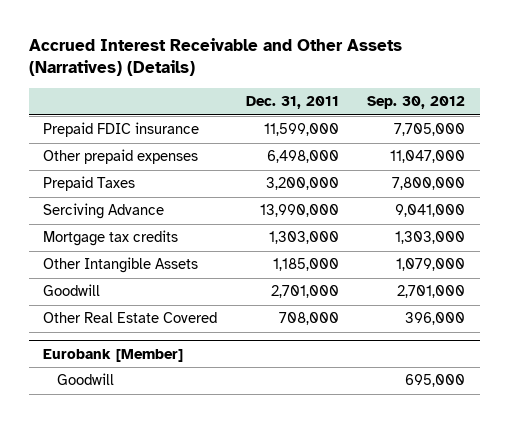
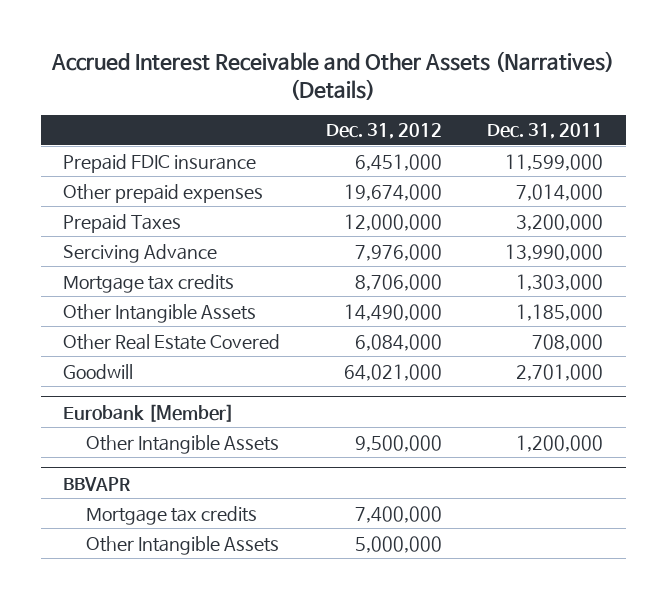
- | Dec. 31, 2011 | Sep. 30, 2012
+ | Dec. 31, 2012 | Dec. 31, 2011
- Other prepaid expenses | 6,498,000 | 11,047,000
+ Other prepaid expenses | 19,674,000 | 7,014,000
moved down: Goodwill | 64,021,000 | 2,701,000
@ Eurobank [Member]
- Goodwill | | 695,000
+ Other Intangible Assets | 9,500,000 | 1,200,000
+ BBVAPR
+ Mortgage tax credits | 7,400,000 |
+ Other Intangible Assets | 5,000,000 |

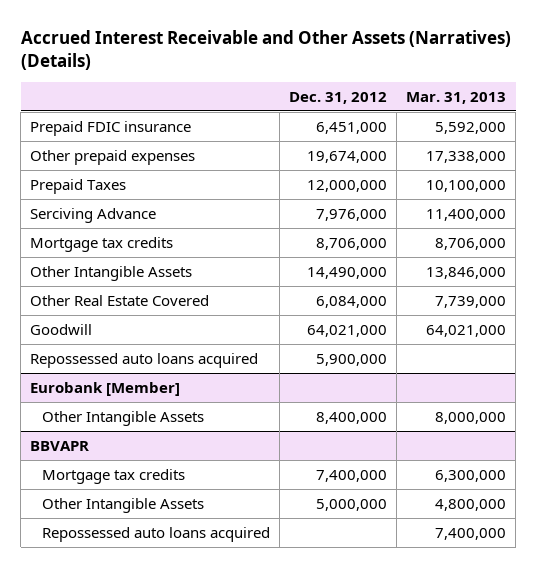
- | Dec. 31, 2012 | Dec. 31, 2011
+ | Dec. 31, 2012 | Mar. 31, 2013
+ Repossessed auto loans acquired | 5,900,000 |
@ Eurobank [Member]
- Other Intangible Assets | 9,500,000 | 1,200,000
+ Other Intangible Assets | 8,400,000 | 8,000,000
@ BBVAPR
+ Repossessed auto loans acquired | | 7,400,000

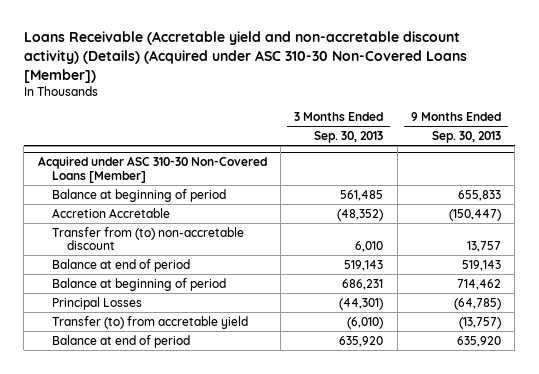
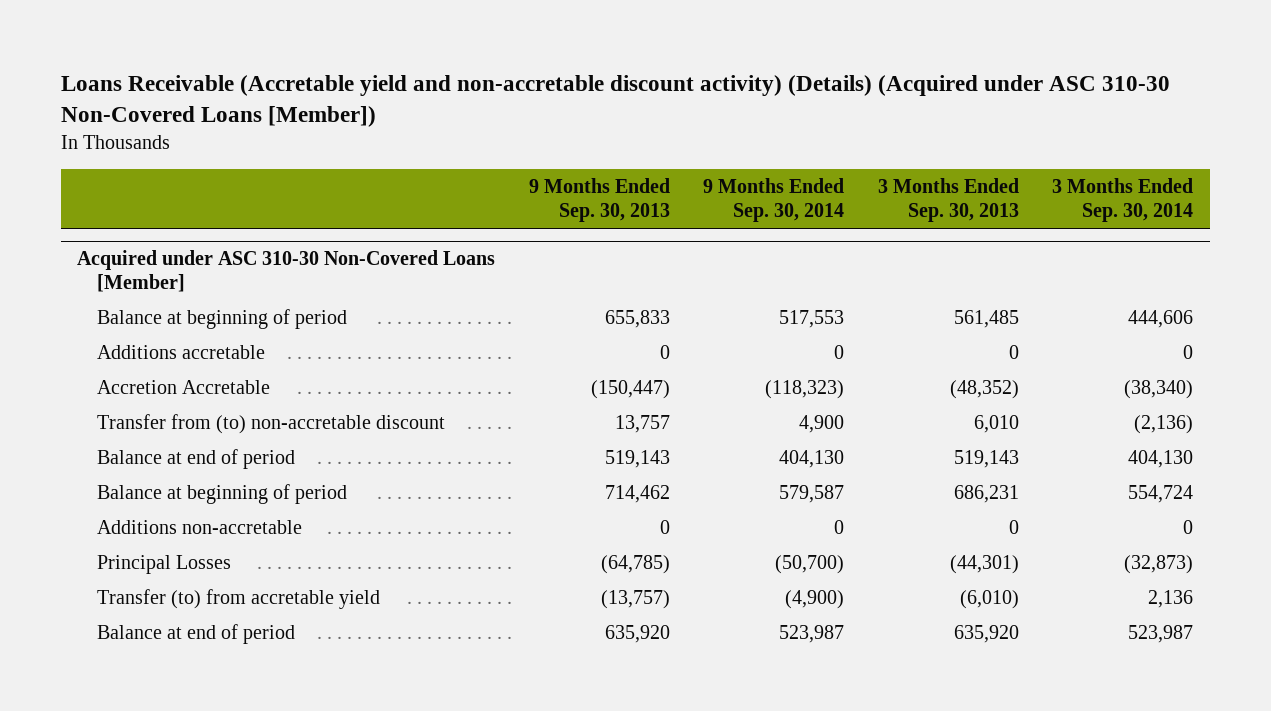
- | 3 Months Ended Sep. 30, 2013 | 9 Months Ended Sep. 30, 2013
+ | 9 Months Ended Sep. 30, 2013 | 9 Months Ended Sep. 30, 2014 | 3 Months Ended Sep. 30, 2013 | 3 Months Ended Sep. 30, 2014
@ Acquired under ASC 310-30 Non-Covered Loans [Member]
+ Additions accretable | 0 | 0 | 0 | 0
+ Additions non-accretable | 0 | 0 | 0 | 0

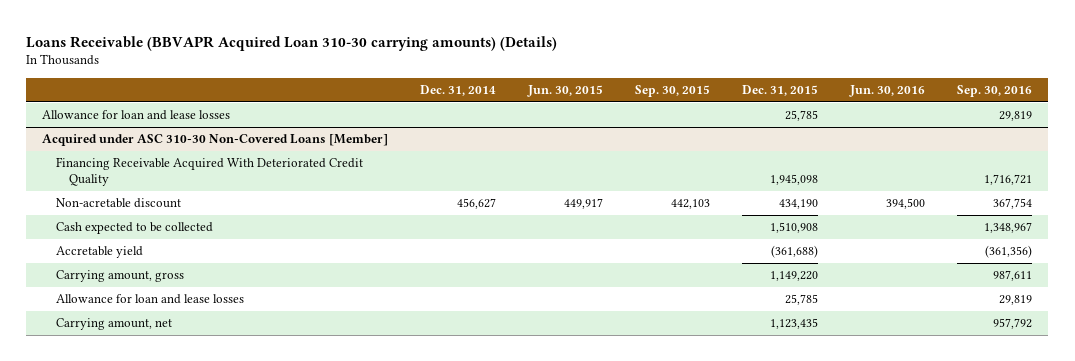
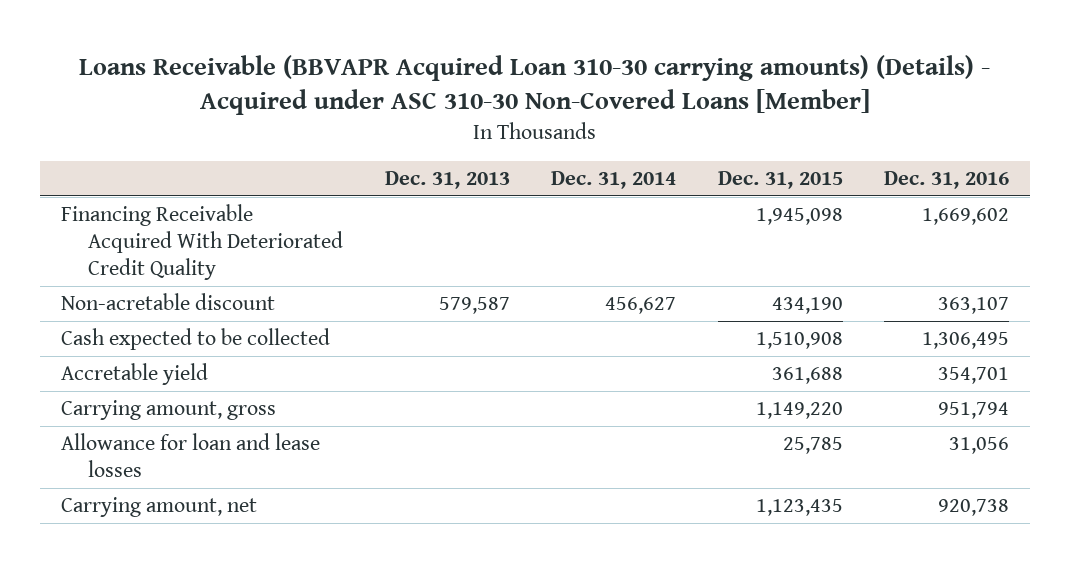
- Loans Receivable (BBVAPR Acquired Loan 310-30 carrying amounts) (Details)
+ Loans Receivable (BBVAPR Acquired Loan 310-30 carrying amounts) (Details) - Acquired under ASC 310-30 Non-Covered Loans [Member]
- | Dec. 31, 2014 | Jun. 30, 2015 | Sep. 30, 2015 | Dec. 31, 2015 | Jun. 30, 2016 | Sep. 30, 2016
+ | Dec. 31, 2013 | Dec. 31, 2014 | Dec. 31, 2015 | Dec. 31, 2016
- Allowance for loan and lease losses | | | | 25,785 | | 29,819
- Acquired under ASC 310-30 Non-Covered Loans [Member]
- Accretable yield | | | | (361,688) | | (361,356)
+ Accretable yield | | | 361,688 | 354,701

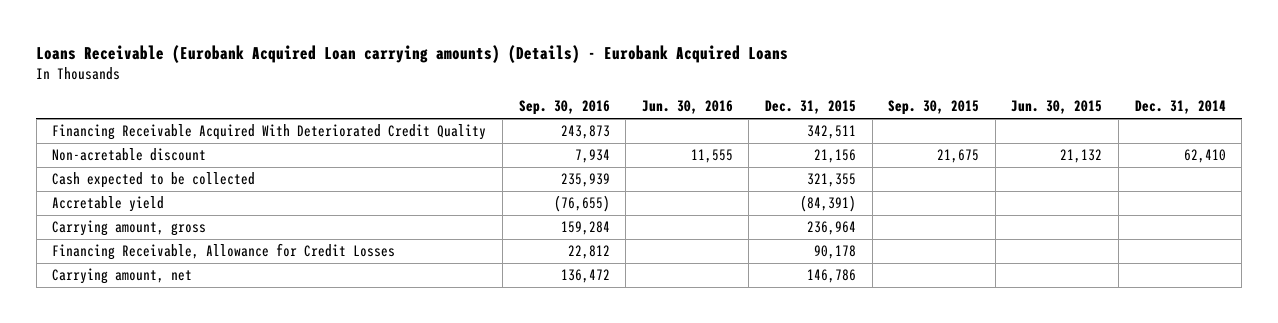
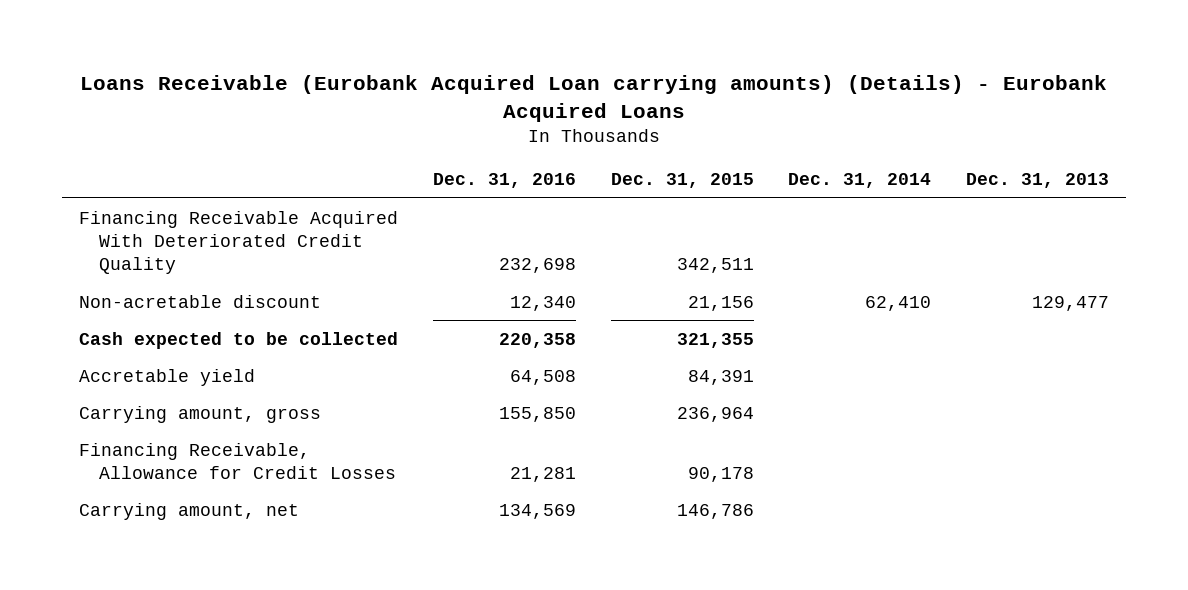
- | Sep. 30, 2016 | Jun. 30, 2016 | Dec. 31, 2015 | Sep. 30, 2015 | Jun. 30, 2015 | Dec. 31, 2014
+ | Dec. 31, 2016 | Dec. 31, 2015 | Dec. 31, 2014 | Dec. 31, 2013
- Accretable yield | (76,655) | | (84,391) | | |
+ Accretable yield | 64,508 | 84,391 | |

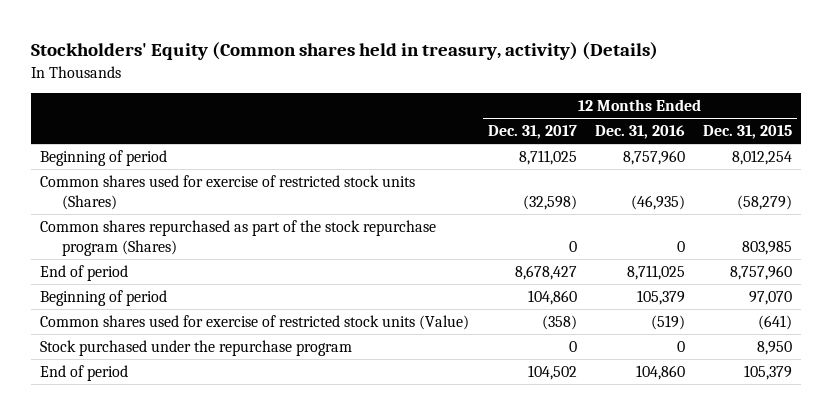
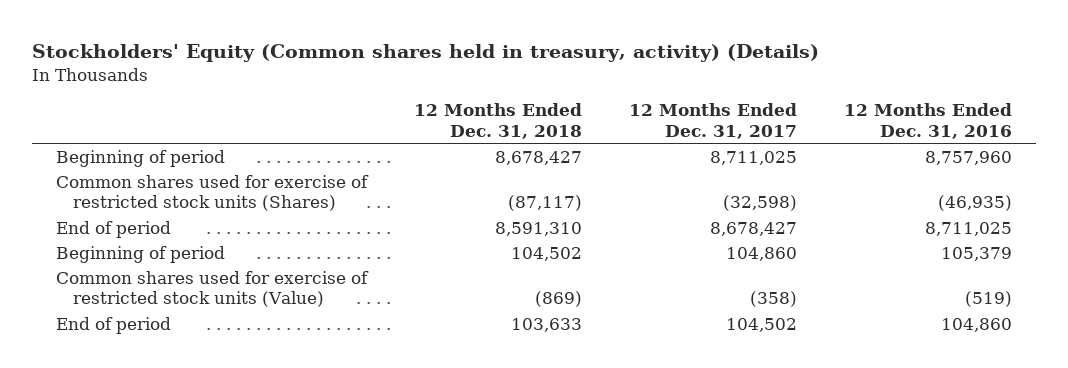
- | 12 Months Ended Dec. 31, 2017 | 12 Months Ended Dec. 31, 2016 | 12 Months Ended Dec. 31, 2015
+ | 12 Months Ended Dec. 31, 2018 | 12 Months Ended Dec. 31, 2017 | 12 Months Ended Dec. 31, 2016
- Common shares repurchased as part of the stock repurchase program (Shares) | 0 | 0 | 803,985
- Stock purchased under the repurchase program | 0 | 0 | 8,950

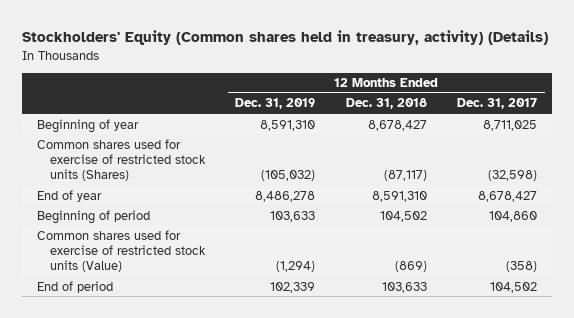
- | 12 Months Ended Dec. 31, 2018 | 12 Months Ended Dec. 31, 2017 | 12 Months Ended Dec. 31, 2016
+ | 12 Months Ended Dec. 31, 2019 | 12 Months Ended Dec. 31, 2018 | 12 Months Ended Dec. 31, 2017
- Beginning of period | 8,678,427 | 8,711,025 | 8,757,960
+ Beginning of year | 8,591,310 | 8,678,427 | 8,711,025
- End of period | 8,591,310 | 8,678,427 | 8,711,025
+ End of year | 8,486,278 | 8,591,310 | 8,678,427

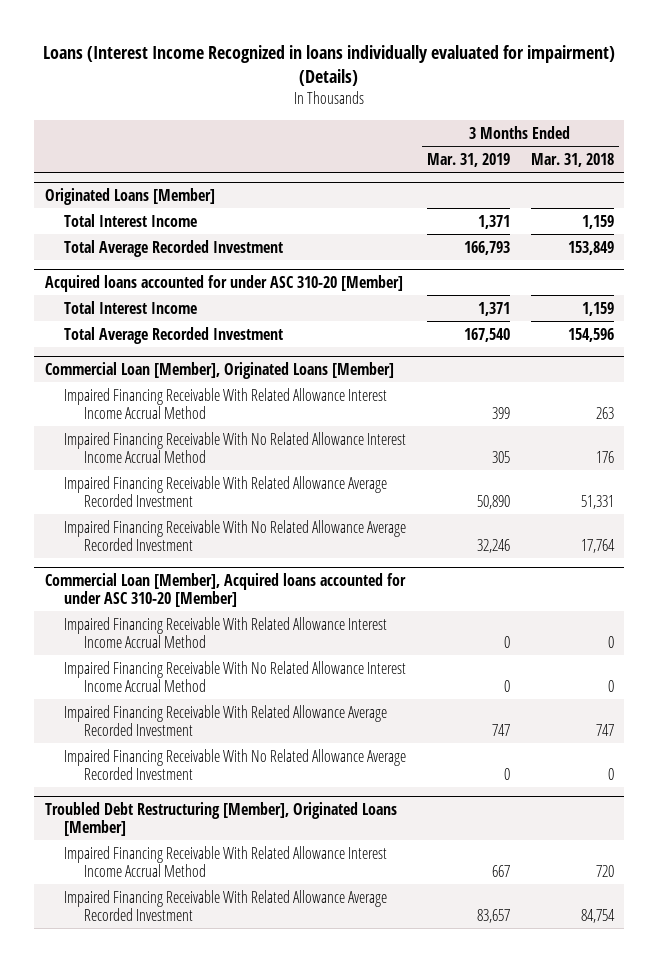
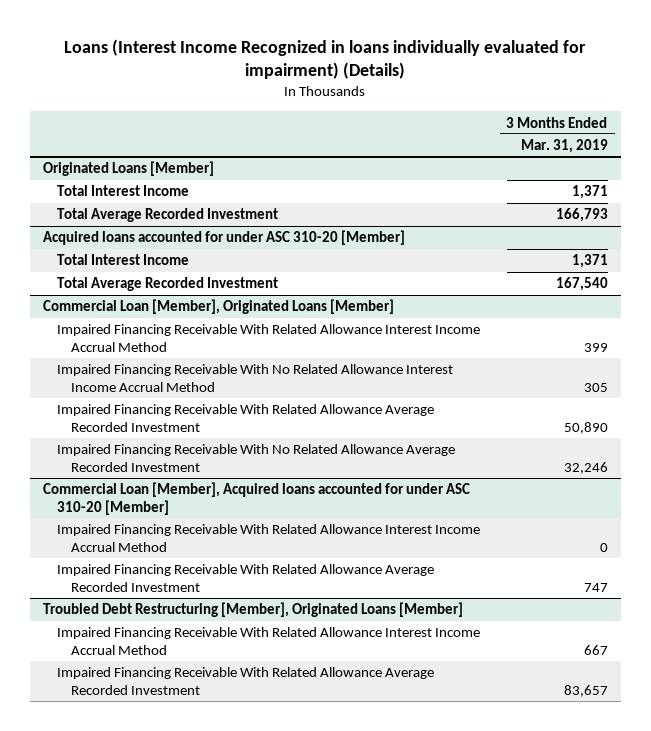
- | 3 Months Ended Mar. 31, 2019 | 3 Months Ended Mar. 31, 2018
+ | 3 Months Ended Mar. 31, 2019
@ Commercial Loan [Member], Acquired loans accounted for under ASC 310-20 [Member]
- Impaired Financing Receivable With No Related Allowance Interest Income Accrual Method | 0 | 0
- Impaired Financing Receivable With No Related Allowance Average Recorded Investment | 0 | 0

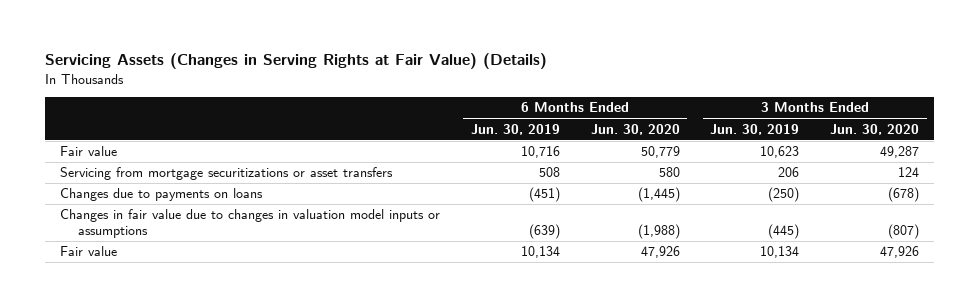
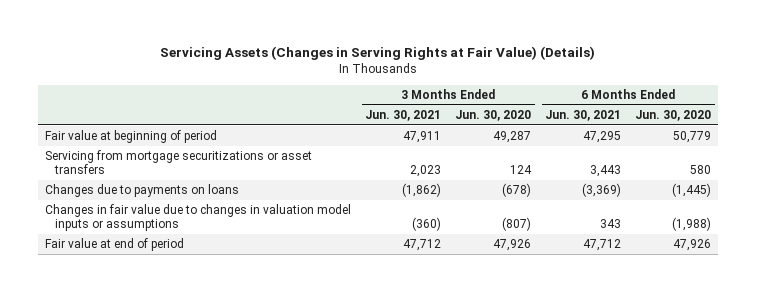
- | 6 Months Ended Jun. 30, 2019 | 6 Months Ended Jun. 30, 2020 | 3 Months Ended Jun. 30, 2019 | 3 Months Ended Jun. 30, 2020
+ | 3 Months Ended Jun. 30, 2021 | 3 Months Ended Jun. 30, 2020 | 6 Months Ended Jun. 30, 2021 | 6 Months Ended Jun. 30, 2020
- Fair value | 10,716 | 50,779 | 10,623 | 49,287
+ Fair value at beginning of period | 47,911 | 49,287 | 47,295 | 50,779
- Fair value | 10,134 | 47,926 | 10,134 | 47,926
+ Fair value at end of period | 47,712 | 47,926 | 47,712 | 47,926

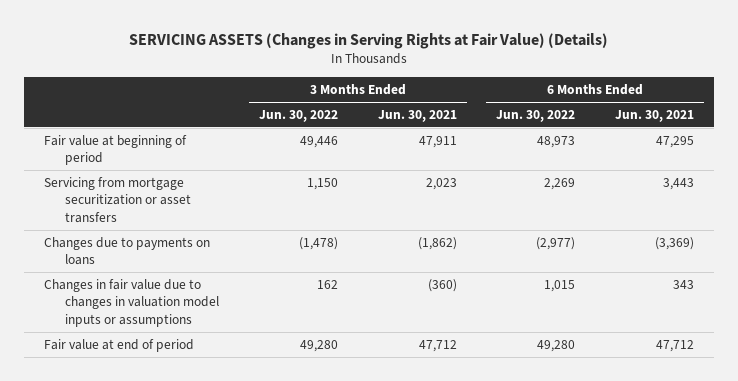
- Servicing Assets (Changes in Serving Rights at Fair Value) (Details)
+ SERVICING ASSETS (Changes in Serving Rights at Fair Value) (Details)
- | 3 Months Ended Jun. 30, 2021 | 3 Months Ended Jun. 30, 2020 | 6 Months Ended Jun. 30, 2021 | 6 Months Ended Jun. 30, 2020
+ | 3 Months Ended Jun. 30, 2022 | 3 Months Ended Jun. 30, 2021 | 6 Months Ended Jun. 30, 2022 | 6 Months Ended Jun. 30, 2021
- Servicing from mortgage securitizations or asset transfers | 2,023 | 124 | 3,443 | 580
+ Servicing from mortgage securitization or asset transfers | 1,150 | 2,023 | 2,269 | 3,443

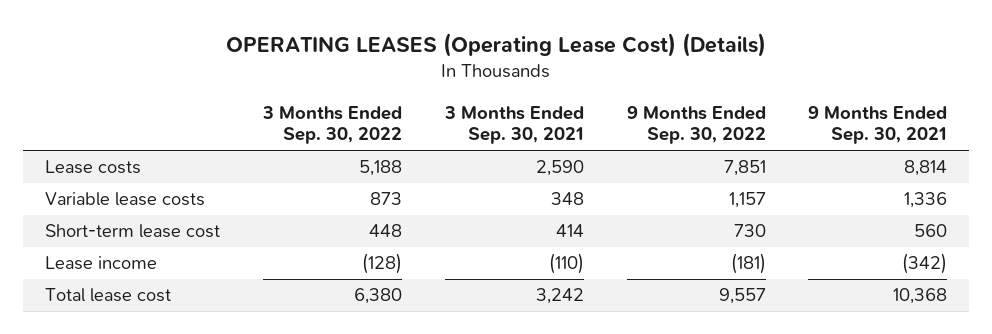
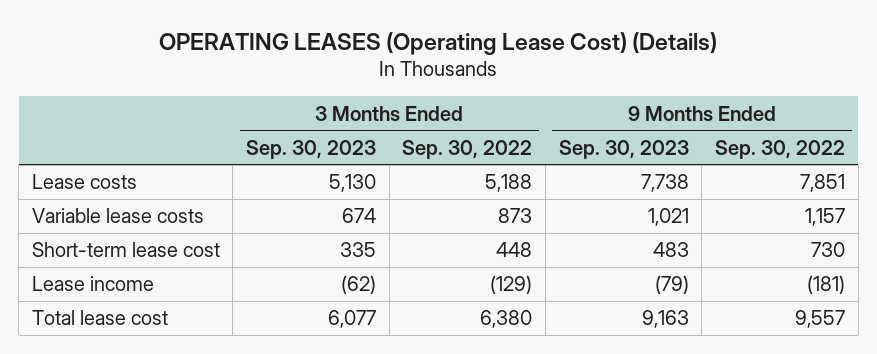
- | 3 Months Ended Sep. 30, 2022 | 3 Months Ended Sep. 30, 2021 | 9 Months Ended Sep. 30, 2022 | 9 Months Ended Sep. 30, 2021
+ | 3 Months Ended Sep. 30, 2023 | 3 Months Ended Sep. 30, 2022 | 9 Months Ended Sep. 30, 2023 | 9 Months Ended Sep. 30, 2022
- Lease income | (128) | (110) | (181) | (342)
+ Lease income | (62) | (129) | (79) | (181)

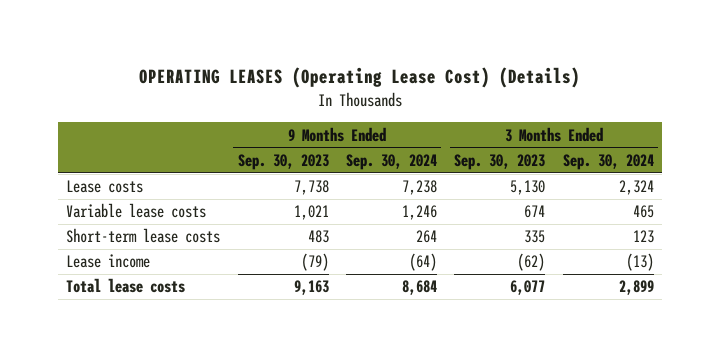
- | 3 Months Ended Sep. 30, 2023 | 3 Months Ended Sep. 30, 2022 | 9 Months Ended Sep. 30, 2023 | 9 Months Ended Sep. 30, 2022
+ | 9 Months Ended Sep. 30, 2023 | 9 Months Ended Sep. 30, 2024 | 3 Months Ended Sep. 30, 2023 | 3 Months Ended Sep. 30, 2024
- Short-term lease cost | 335 | 448 | 483 | 730
+ Short-term lease costs | 483 | 264 | 335 | 123
- Total lease cost | 6,077 | 6,380 | 9,163 | 9,557
+ Total lease costs | 9,163 | 8,684 | 6,077 | 2,899

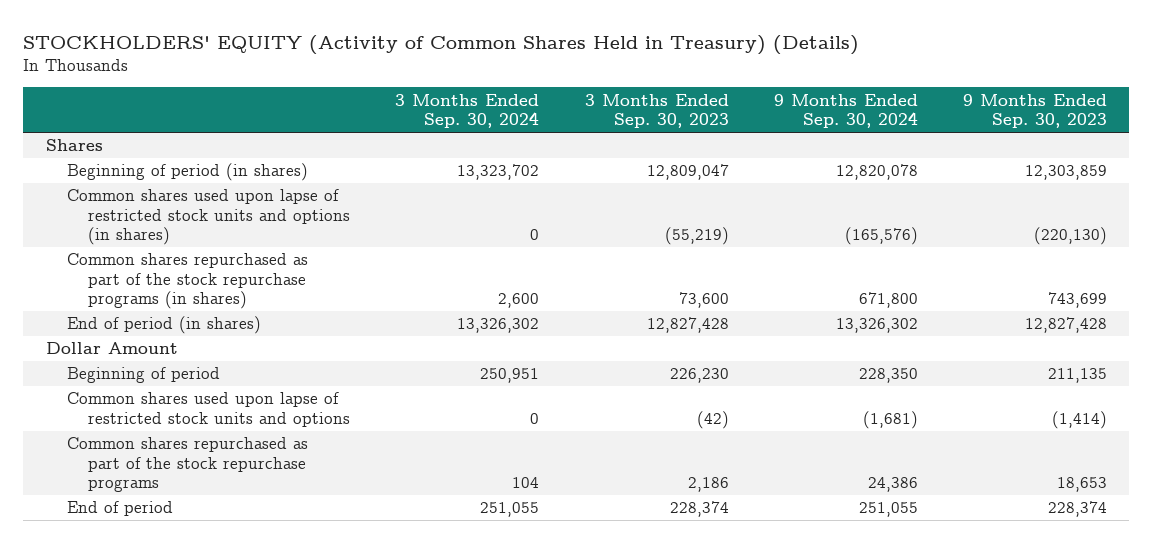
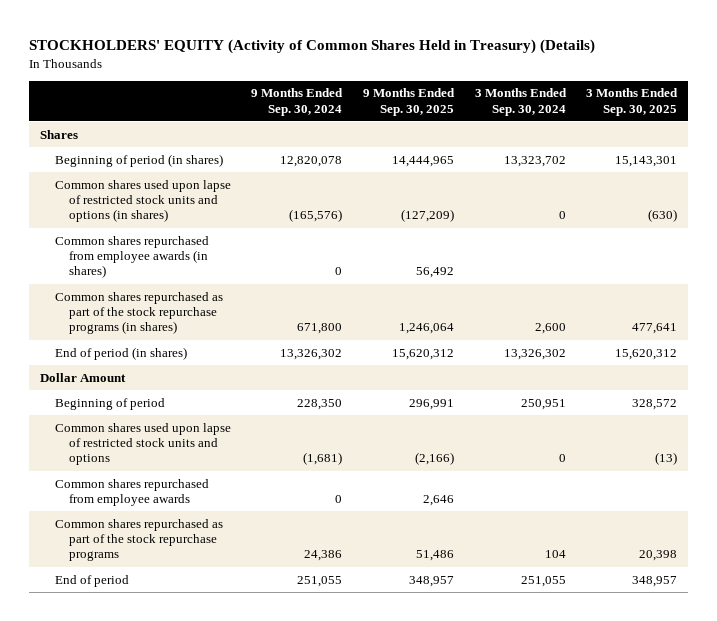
- | 3 Months Ended Sep. 30, 2024 | 3 Months Ended Sep. 30, 2023 | 9 Months Ended Sep. 30, 2024 | 9 Months Ended Sep. 30, 2023
+ | 9 Months Ended Sep. 30, 2024 | 9 Months Ended Sep. 30, 2025 | 3 Months Ended Sep. 30, 2024 | 3 Months Ended Sep. 30, 2025
+ Common shares repurchased from employee awards (in shares) | 0 | 56,492 | |
+ Common shares repurchased from employee awards | 0 | 2,646 | |

